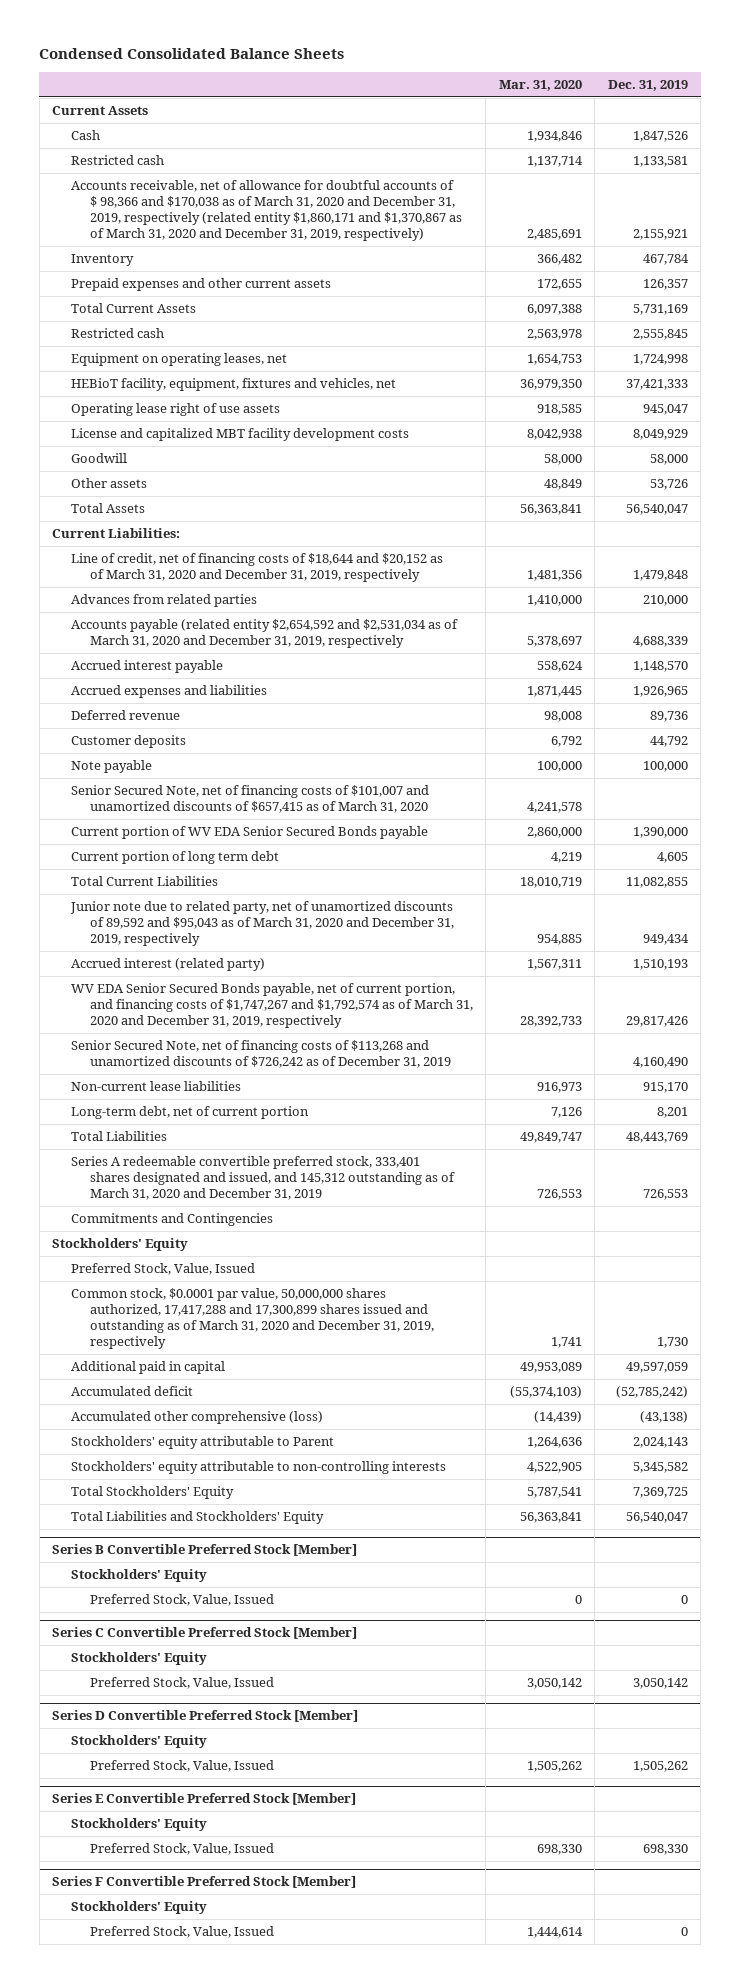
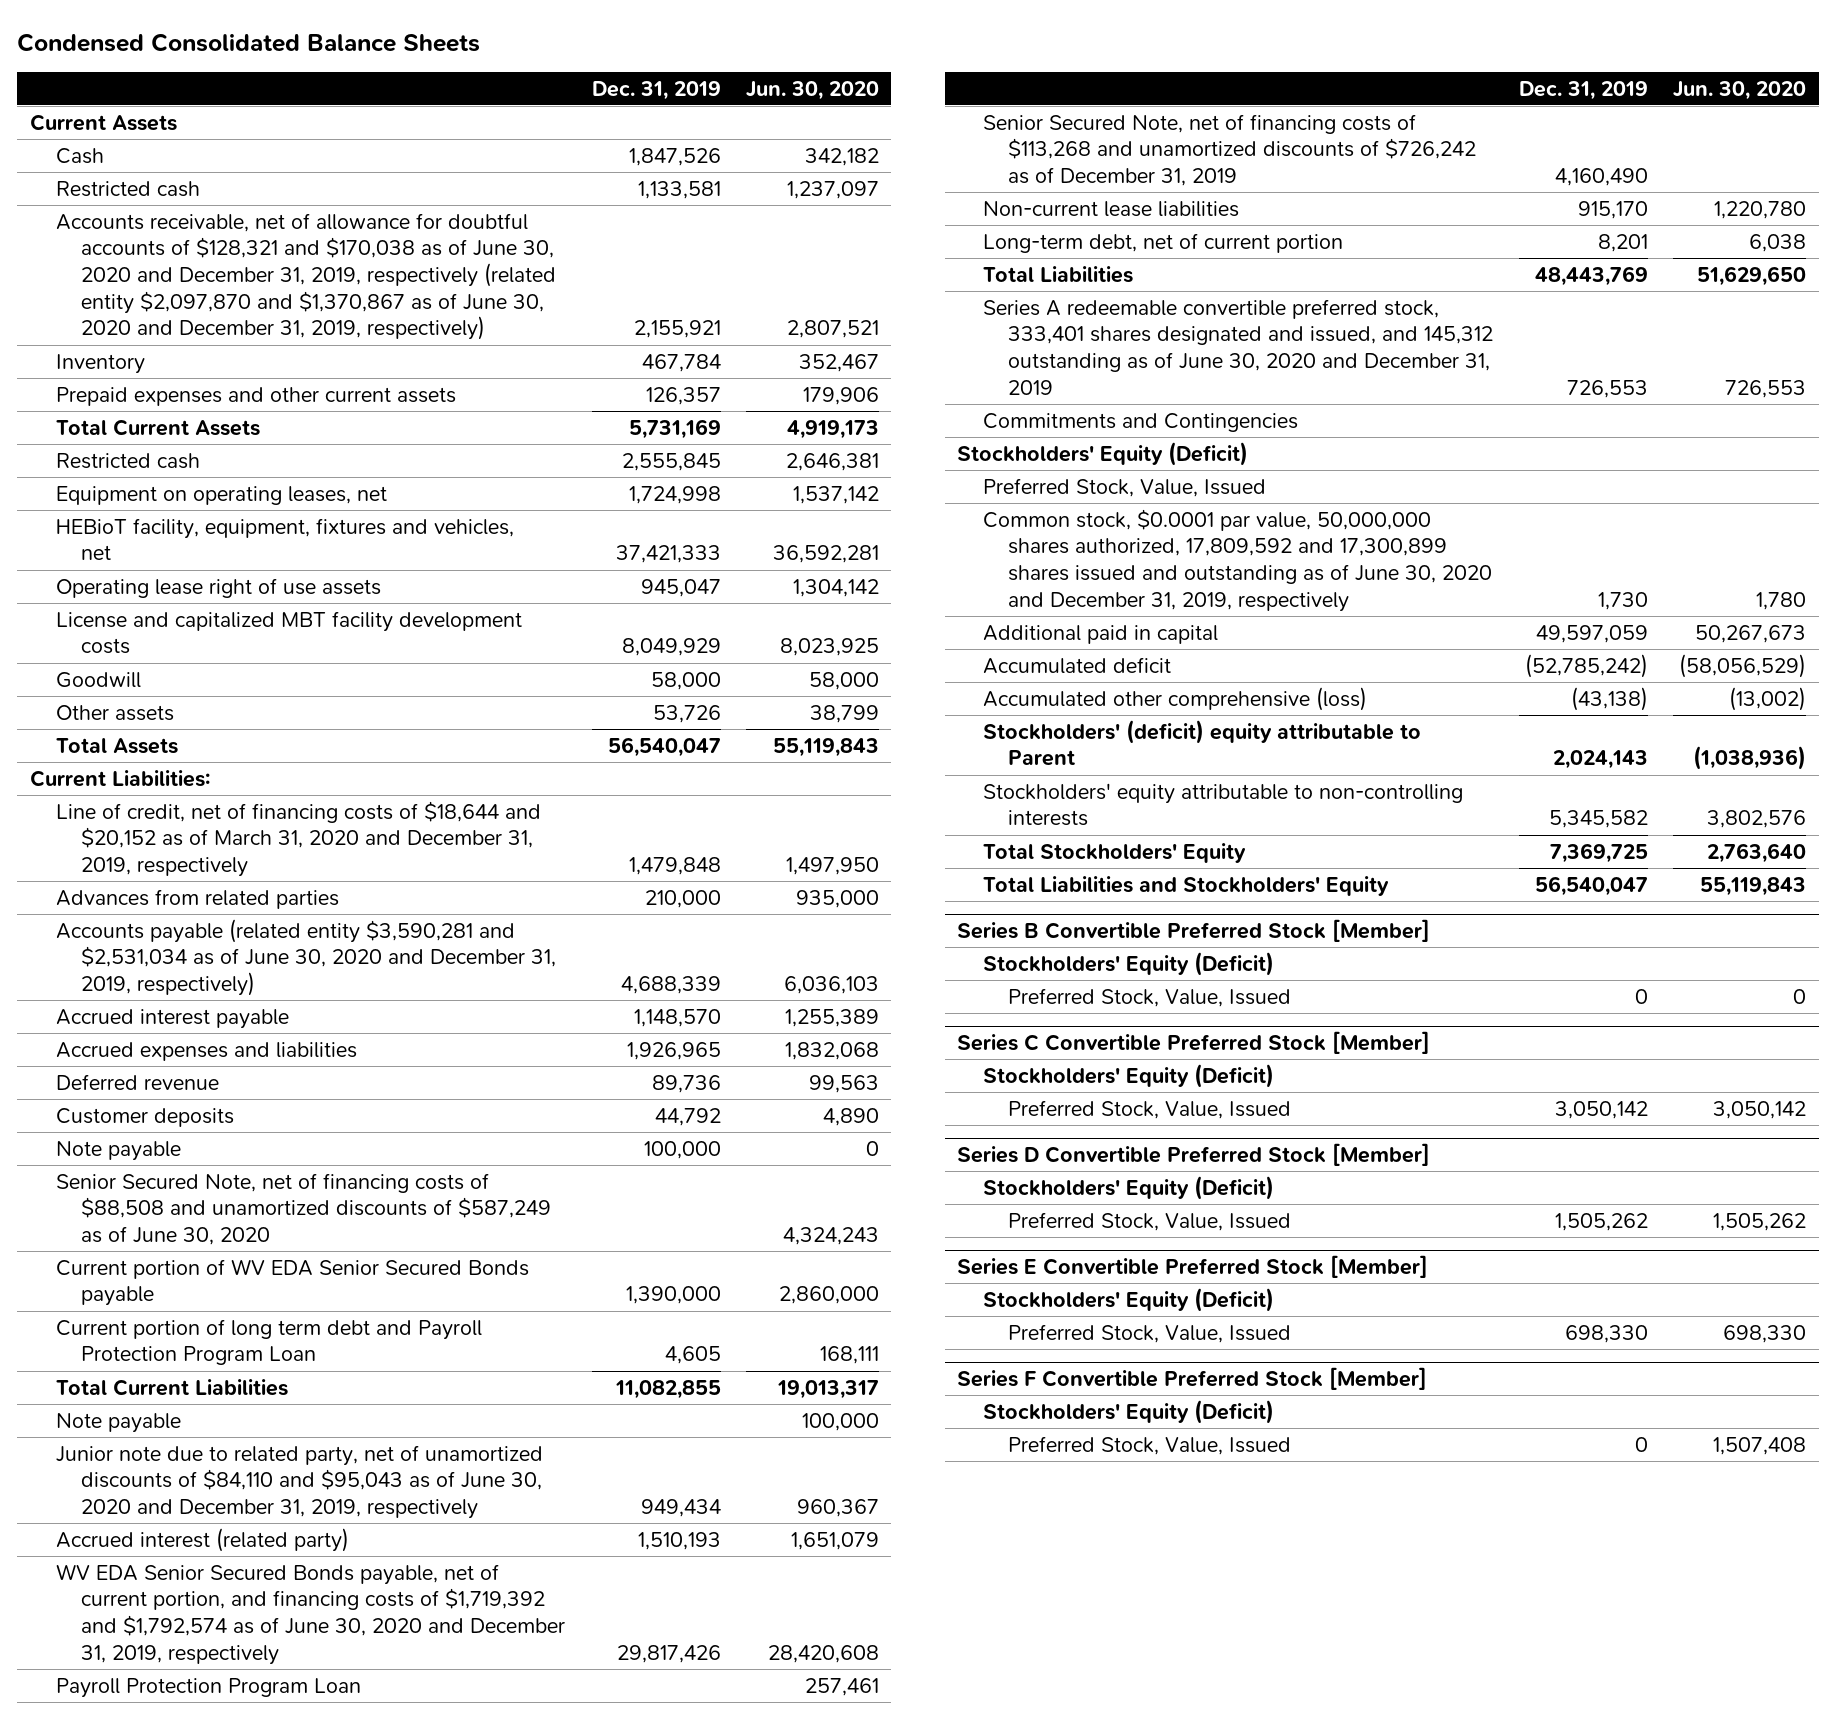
- | Mar. 31, 2020 | Dec. 31, 2019
+ | Dec. 31, 2019 | Jun. 30, 2020
- Accounts receivable, net of allowance for doubtful accounts of $ 98,366 and $170,038 as of March 31, 2020 and December 31, 2019, respectively (related entity $1,860,171 and $1,370,867 as of March 31, 2020 and December 31, 2019, respectively) | 2,485,691 | 2,155,921
+ Accounts receivable, net of allowance for doubtful accounts of $128,321 and $170,038 as of June 30, 2020 and December 31, 2019, respectively (related entity $2,097,870 and $1,370,867 as of June 30, 2020 and December 31, 2019, respectively) | 2,155,921 | 2,807,521
- Accounts payable (related entity $2,654,592 and $2,531,034 as of March 31, 2020 and December 31, 2019, respectively | 5,378,697 | 4,688,339
+ Accounts payable (related entity $3,590,281 and $2,531,034 as of June 30, 2020 and December 31, 2019, respectively) | 4,688,339 | 6,036,103
- Senior Secured Note, net of financing costs of $101,007 and unamortized discounts of $657,415 as of March 31, 2020 | 4,241,578 |
+ Senior Secured Note, net of financing costs of $88,508 and unamortized discounts of $587,249 as of June 30, 2020 | | 4,324,243
- Current portion of long term debt | 4,219 | 4,605
+ Current portion of long term debt and Payroll Protection Program Loan | 4,605 | 168,111
- Junior note due to related party, net of unamortized discounts of 89,592 and $95,043 as of March 31, 2020 and December 31, 2019, respectively | 954,885 | 949,434
+ Note payable | | 100,000
+ Junior note due to related party, net of unamortized discounts of $84,110 and $95,043 as of June 30, 2020 and December 31, 2019, respectively | 949,434 | 960,367
- WV EDA Senior Secured Bonds payable, net of current portion, and financing costs of $1,747,267 and $1,792,574 as of March 31, 2020 and December 31, 2019, respectively | 28,392,733 | 29,817,426
+ WV EDA Senior Secured Bonds payable, net of current portion, and financing costs of $1,719,392 and $1,792,574 as of June 30, 2020 and December 31, 2019, respectively | 29,817,426 | 28,420,608
+ Payroll Protection Program Loan | | 257,461
- Series A redeemable convertible preferred stock, 333,401 shares designated and issued, and 145,312 outstanding as of March 31, 2020 and December 31, 2019 | 726,553 | 726,553
+ Series A redeemable convertible preferred stock, 333,401 shares designated and issued, and 145,312 outstanding as of June 30, 2020 and December 31, 2019 | 726,553 | 726,553
- Stockholders' Equity
+ Stockholders' Equity (Deficit)
- Common stock, $0.0001 par value, 50,000,000 shares authorized, 17,417,288 and 17,300,899 shares issued and outstanding as of March 31, 2020 and December 31, 2019, respectively | 1,741 | 1,730
+ Common stock, $0.0001 par value, 50,000,000 shares authorized, 17,809,592 and 17,300,899 shares issued and outstanding as of June 30, 2020 and December 31, 2019, respectively | 1,730 | 1,780
- Stockholders' equity attributable to Parent | 1,264,636 | 2,024,143
+ Stockholders' (deficit) equity attributable to Parent | 2,024,143 | (1,038,936)
@ Series B Convertible Preferred Stock [Member]
- Stockholders' Equity
+ Stockholders' Equity (Deficit)
@ Series C Convertible Preferred Stock [Member]
- Stockholders' Equity
+ Stockholders' Equity (Deficit)
@ Series D Convertible Preferred Stock [Member]
- Stockholders' Equity
+ Stockholders' Equity (Deficit)
@ Series E Convertible Preferred Stock [Member]
- Stockholders' Equity
+ Stockholders' Equity (Deficit)
@ Series F Convertible Preferred Stock [Member]
- Stockholders' Equity
+ Stockholders' Equity (Deficit)

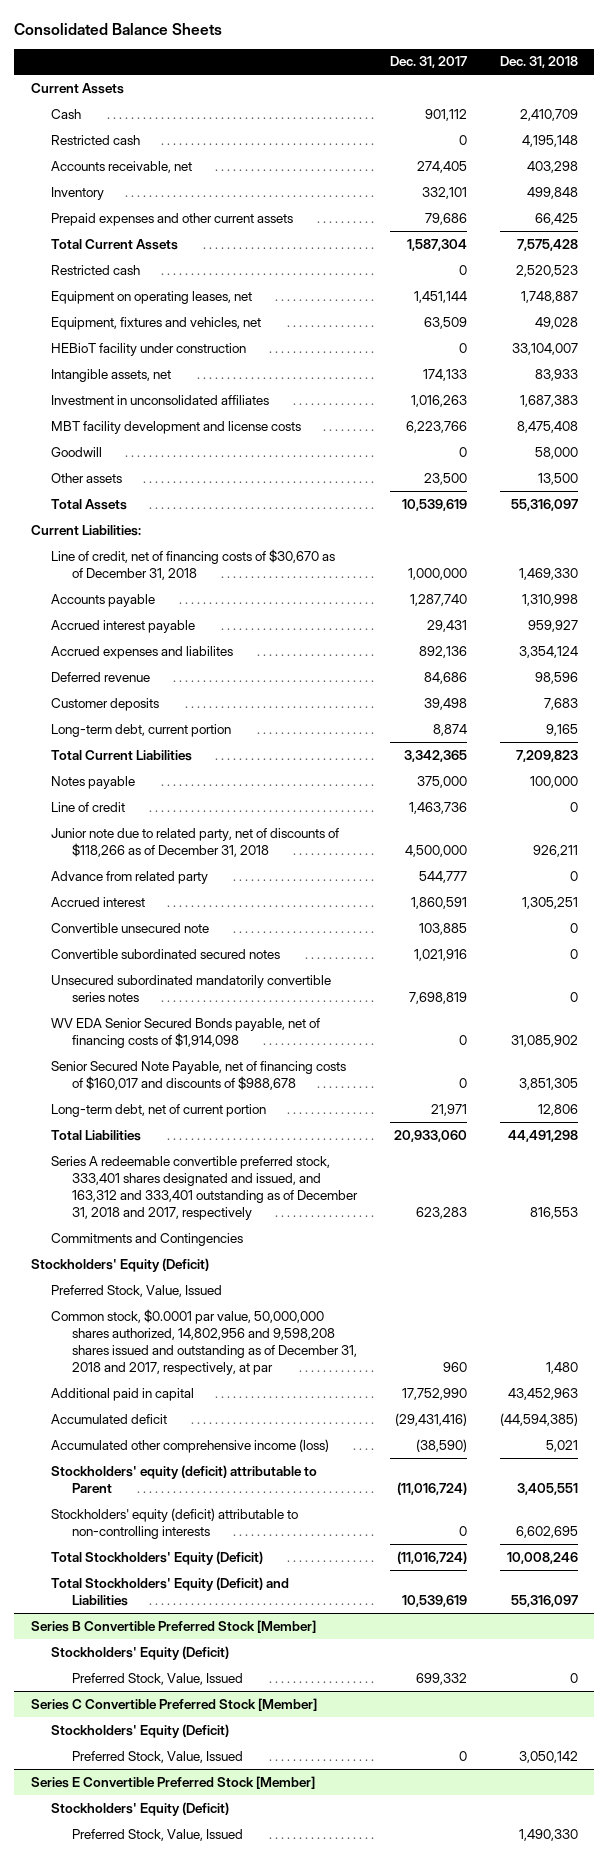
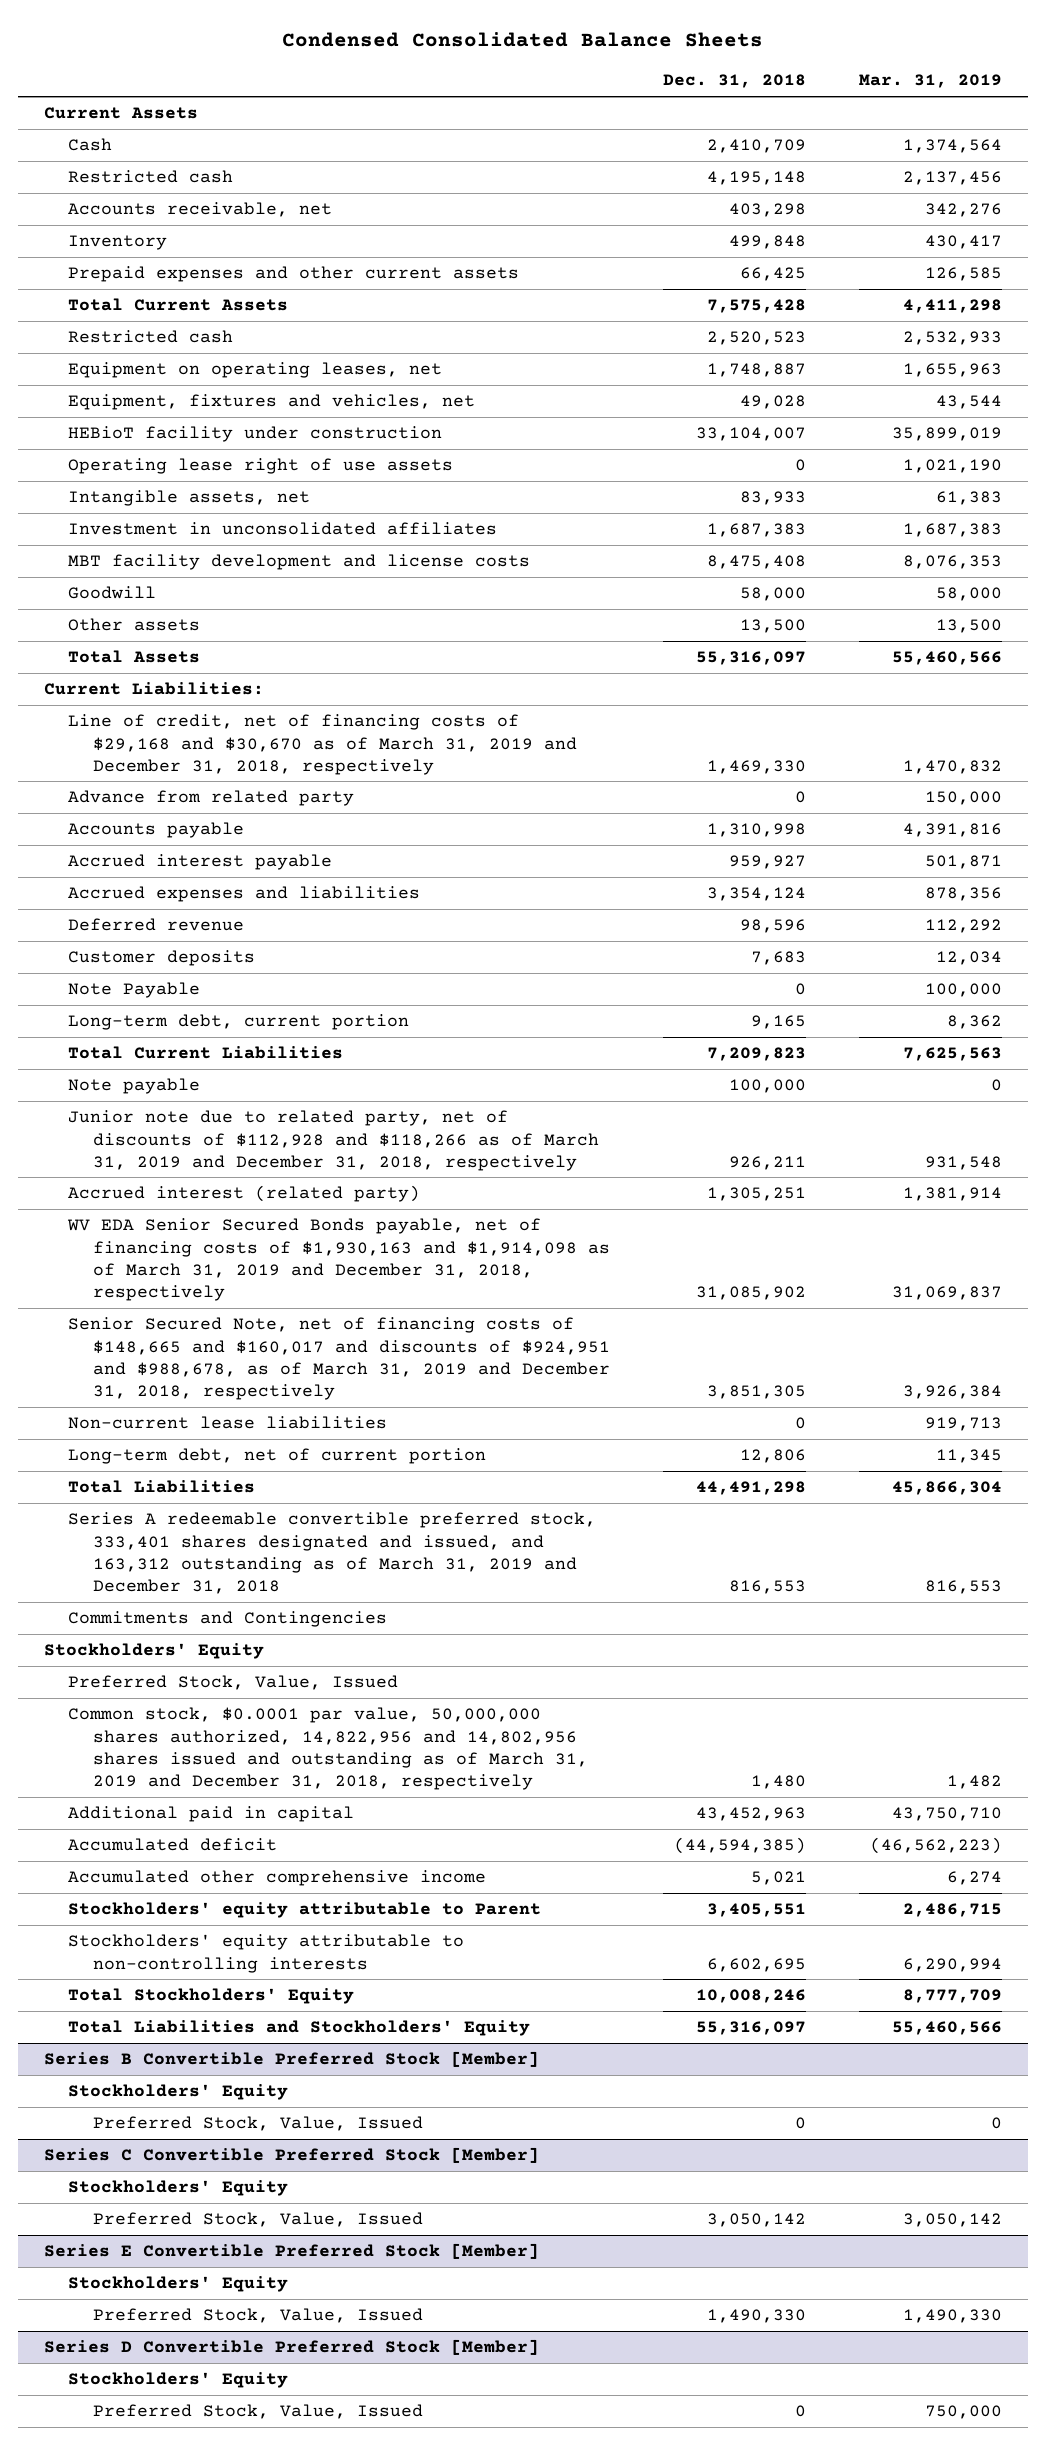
- Consolidated Balance Sheets
+ Condensed Consolidated Balance Sheets
- | Dec. 31, 2017 | Dec. 31, 2018
+ | Dec. 31, 2018 | Mar. 31, 2019
+ Operating lease right of use assets | 0 | 1,021,190
- Line of credit, net of financing costs of $30,670 as of December 31, 2018 | 1,000,000 | 1,469,330
+ Line of credit, net of financing costs of $29,168 and $30,670 as of March 31, 2019 and December 31, 2018, respectively | 1,469,330 | 1,470,832
moved up: Advance from related party | 0 | 150,000
- Accrued expenses and liabilites | 892,136 | 3,354,124
+ Accrued expenses and liabilities | 3,354,124 | 878,356
+ Note Payable | 0 | 100,000
- Notes payable | 375,000 | 100,000
- Line of credit | 1,463,736 | 0
- Junior note due to related party, net of discounts of $118,266 as of December 31, 2018 | 4,500,000 | 926,211
- Accrued interest | 1,860,591 | 1,305,251
- Convertible unsecured note | 103,885 | 0
- Convertible subordinated secured notes | 1,021,916 | 0
- Unsecured subordinated mandatorily convertible series notes | 7,698,819 | 0
- WV EDA Senior Secured Bonds payable, net of financing costs of $1,914,098 | 0 | 31,085,902
- Senior Secured Note Payable, net of financing costs of $160,017 and discounts of $988,678 | 0 | 3,851,305
+ Note payable | 100,000 | 0
+ Junior note due to related party, net of discounts of $112,928 and $118,266 as of March 31, 2019 and December 31, 2018, respectively | 926,211 | 931,548
+ Accrued interest (related party) | 1,305,251 | 1,381,914
+ WV EDA Senior Secured Bonds payable, net of financing costs of $1,930,163 and $1,914,098 as of March 31, 2019 and December 31, 2018, respectively | 31,085,902 | 31,069,837
+ Senior Secured Note, net of financing costs of $148,665 and $160,017 and discounts of $924,951 and $988,678, as of March 31, 2019 and December 31, 2018, respectively | 3,851,305 | 3,926,384
+ Non-current lease liabilities | 0 | 919,713
- Series A redeemable convertible preferred stock, 333,401 shares designated and issued, and 163,312 and 333,401 outstanding as of December 31, 2018 and 2017, respectively | 623,283 | 816,553
+ Series A redeemable convertible preferred stock, 333,401 shares designated and issued, and 163,312 outstanding as of March 31, 2019 and December 31, 2018 | 816,553 | 816,553
- Stockholders' Equity (Deficit)
+ Stockholders' Equity
- Common stock, $0.0001 par value, 50,000,000 shares authorized, 14,802,956 and 9,598,208 shares issued and outstanding as of December 31, 2018 and 2017, respectively, at par | 960 | 1,480
+ Common stock, $0.0001 par value, 50,000,000 shares authorized, 14,822,956 and 14,802,956 shares issued and outstanding as of March 31, 2019 and December 31, 2018, respectively | 1,480 | 1,482
- Accumulated other comprehensive income (loss) | (38,590) | 5,021
- Stockholders' equity (deficit) attributable to Parent | (11,016,724) | 3,405,551
- Stockholders' equity (deficit) attributable to non-controlling interests | 0 | 6,602,695
- Total Stockholders' Equity (Deficit) | (11,016,724) | 10,008,246
- Total Stockholders' Equity (Deficit) and Liabilities | 10,539,619 | 55,316,097
+ Accumulated other comprehensive income | 5,021 | 6,274
+ Stockholders' equity attributable to Parent | 3,405,551 | 2,486,715
+ Stockholders' equity attributable to non-controlling interests | 6,602,695 | 6,290,994
+ Total Stockholders' Equity | 10,008,246 | 8,777,709
+ Total Liabilities and Stockholders' Equity | 55,316,097 | 55,460,566
@ Series B Convertible Preferred Stock [Member]
- Stockholders' Equity (Deficit)
+ Stockholders' Equity
@ Series C Convertible Preferred Stock [Member]
- Stockholders' Equity (Deficit)
+ Stockholders' Equity
@ Series E Convertible Preferred Stock [Member]
- Stockholders' Equity (Deficit)
+ Stockholders' Equity
+ Series D Convertible Preferred Stock [Member]
+ Stockholders' Equity
+ Preferred Stock, Value, Issued | 0 | 750,000

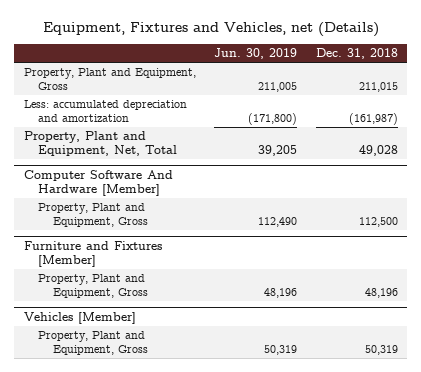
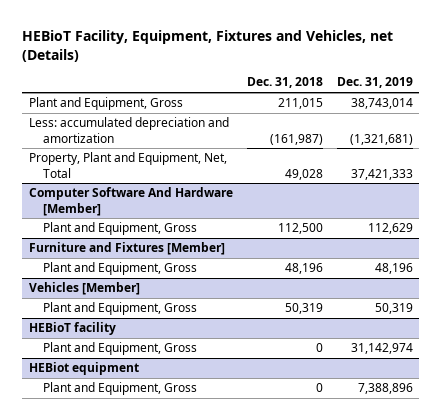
- Equipment, Fixtures and Vehicles, net (Details)
+ HEBioT Facility, Equipment, Fixtures and Vehicles, net (Details)
- | Jun. 30, 2019 | Dec. 31, 2018
+ | Dec. 31, 2018 | Dec. 31, 2019
- Property, Plant and Equipment, Gross | 211,005 | 211,015
+ Plant and Equipment, Gross | 211,015 | 38,743,014
@ Computer Software And Hardware [Member]
- Property, Plant and Equipment, Gross | 112,490 | 112,500
+ Plant and Equipment, Gross | 112,500 | 112,629
@ Furniture and Fixtures [Member]
- Property, Plant and Equipment, Gross | 48,196 | 48,196
+ Plant and Equipment, Gross | 48,196 | 48,196
@ Vehicles [Member]
- Property, Plant and Equipment, Gross | 50,319 | 50,319
+ Plant and Equipment, Gross | 50,319 | 50,319
+ HEBioT facility
+ Plant and Equipment, Gross | 0 | 31,142,974
+ HEBiot equipment
+ Plant and Equipment, Gross | 0 | 7,388,896

